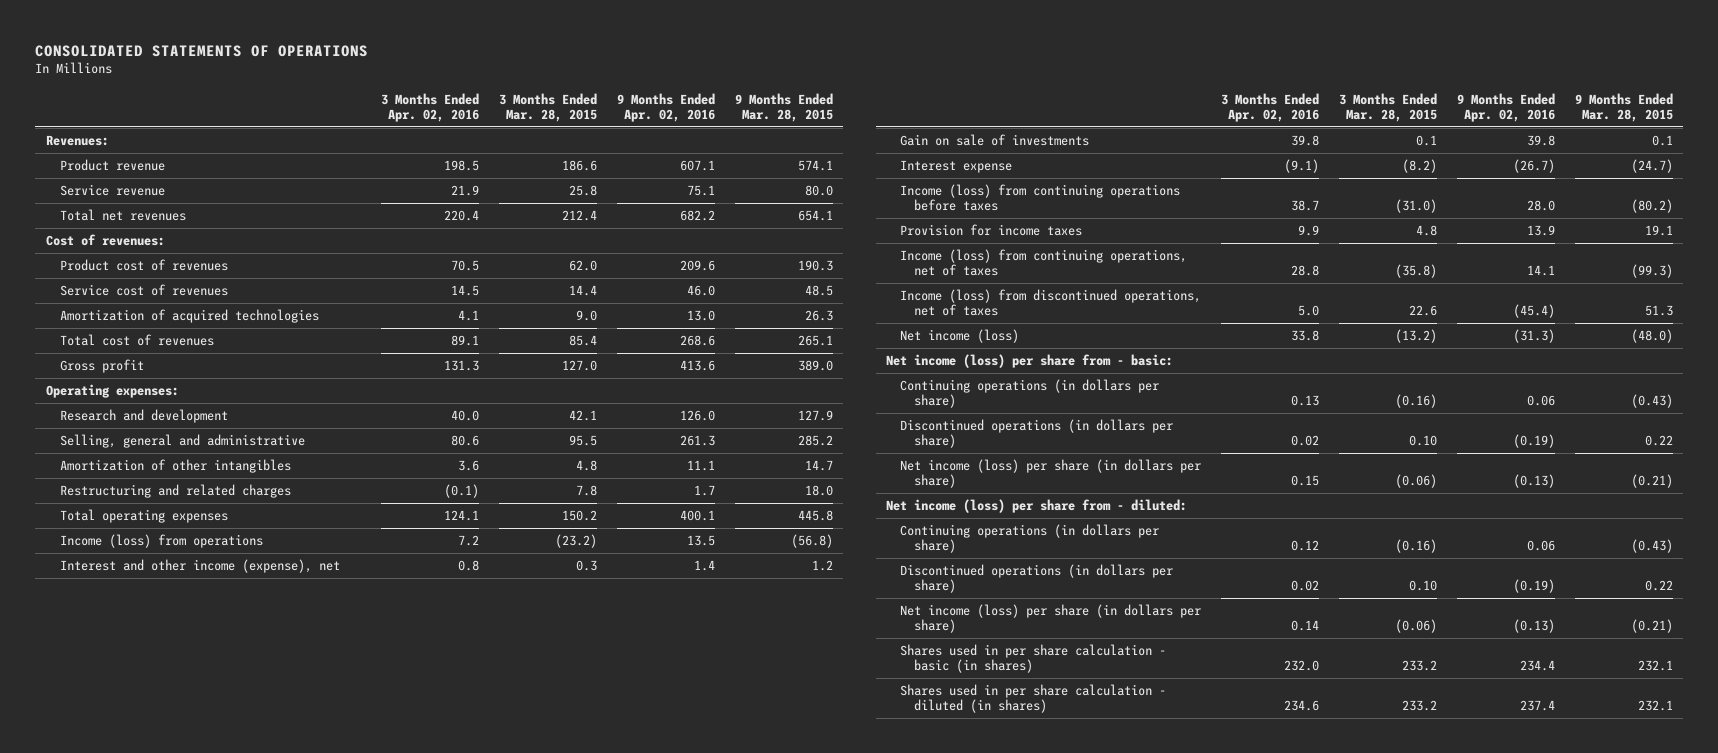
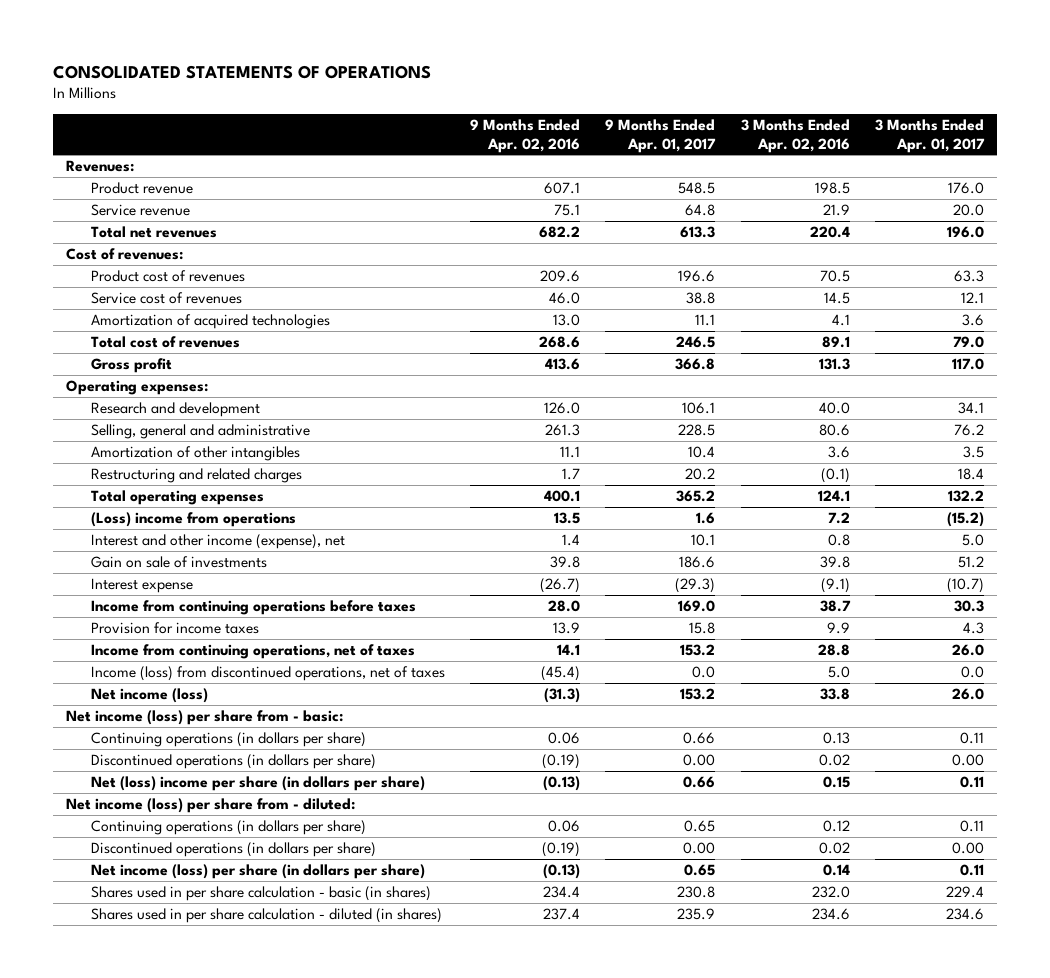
- | 3 Months Ended Apr. 02, 2016 | 3 Months Ended Mar. 28, 2015 | 9 Months Ended Apr. 02, 2016 | 9 Months Ended Mar. 28, 2015
+ | 9 Months Ended Apr. 02, 2016 | 9 Months Ended Apr. 01, 2017 | 3 Months Ended Apr. 02, 2016 | 3 Months Ended Apr. 01, 2017
- Income (loss) from operations | 7.2 | (23.2) | 13.5 | (56.8)
+ (Loss) income from operations | 13.5 | 1.6 | 7.2 | (15.2)
- Income (loss) from continuing operations before taxes | 38.7 | (31.0) | 28.0 | (80.2)
+ Income from continuing operations before taxes | 28.0 | 169.0 | 38.7 | 30.3
- Income (loss) from continuing operations, net of taxes | 28.8 | (35.8) | 14.1 | (99.3)
+ Income from continuing operations, net of taxes | 14.1 | 153.2 | 28.8 | 26.0
- Net income (loss) per share (in dollars per share) | 0.15 | (0.06) | (0.13) | (0.21)
+ Net (loss) income per share (in dollars per share) | (0.13) | 0.66 | 0.15 | 0.11

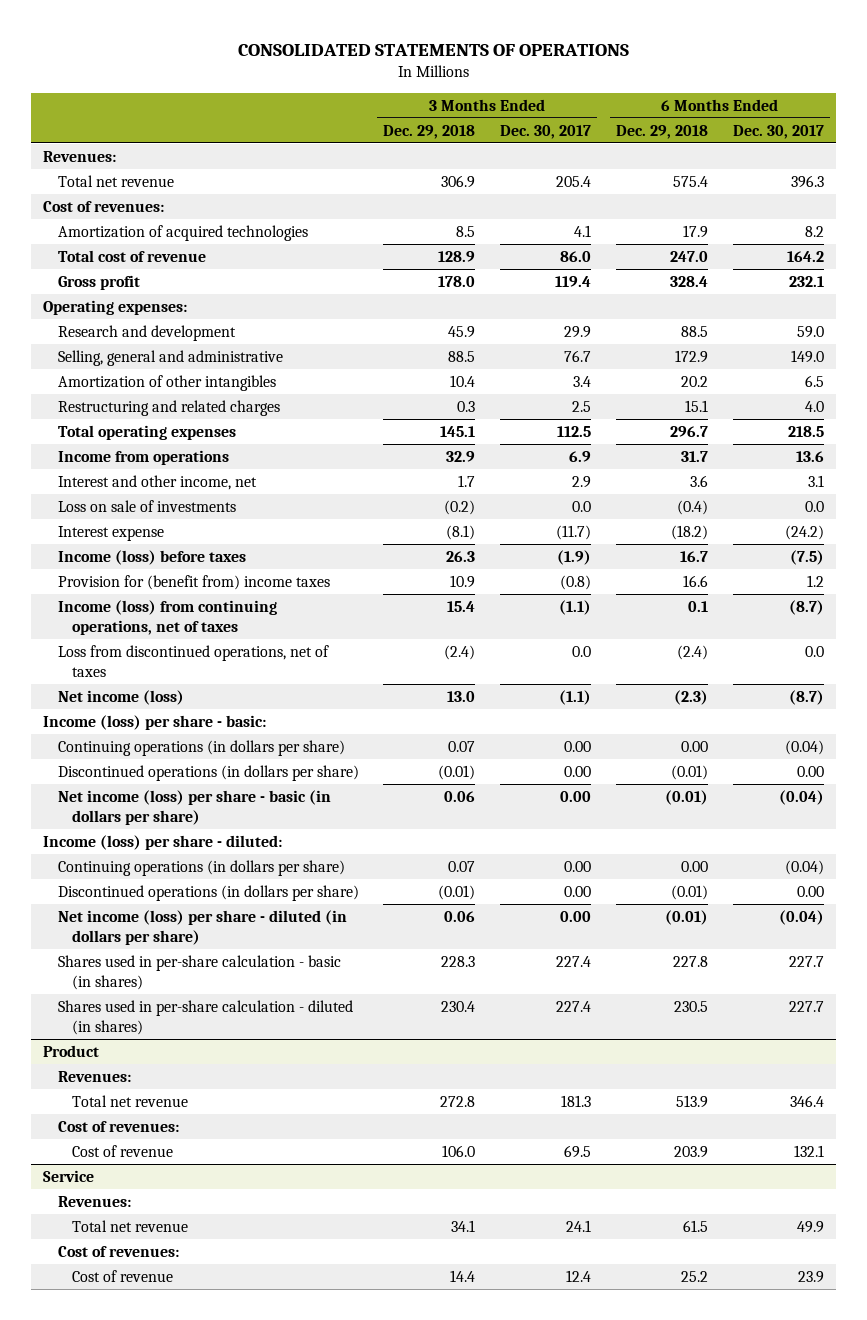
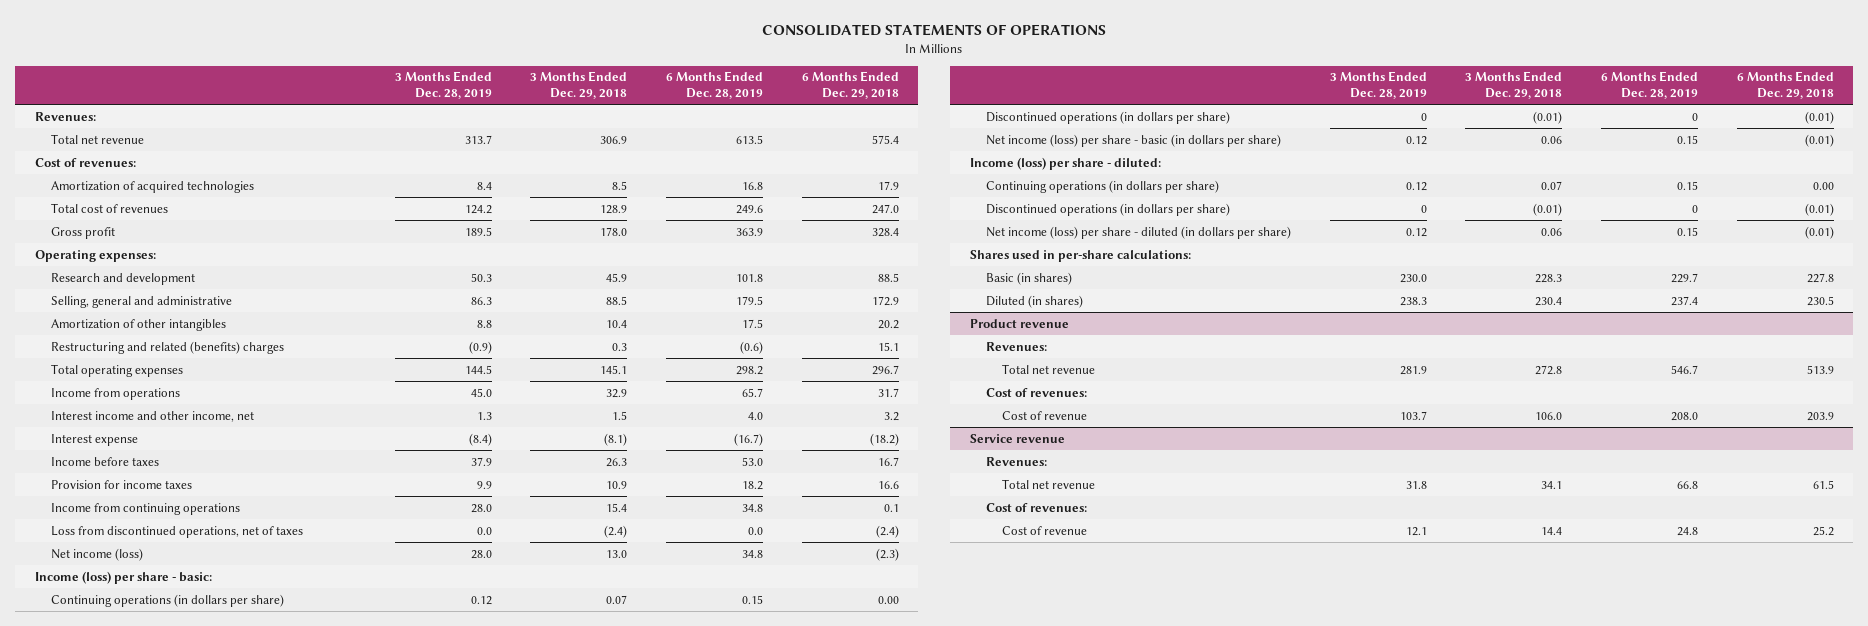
- | 3 Months Ended Dec. 29, 2018 | 3 Months Ended Dec. 30, 2017 | 6 Months Ended Dec. 29, 2018 | 6 Months Ended Dec. 30, 2017
+ | 3 Months Ended Dec. 28, 2019 | 3 Months Ended Dec. 29, 2018 | 6 Months Ended Dec. 28, 2019 | 6 Months Ended Dec. 29, 2018
- Total cost of revenue | 128.9 | 86.0 | 247.0 | 164.2
+ Total cost of revenues | 124.2 | 128.9 | 249.6 | 247.0
- Restructuring and related charges | 0.3 | 2.5 | 15.1 | 4.0
+ Restructuring and related (benefits) charges | (0.9) | 0.3 | (0.6) | 15.1
- Interest and other income, net | 1.7 | 2.9 | 3.6 | 3.1
- Loss on sale of investments | (0.2) | 0.0 | (0.4) | 0.0
+ Interest income and other income, net | 1.3 | 1.5 | 4.0 | 3.2
- Income (loss) before taxes | 26.3 | (1.9) | 16.7 | (7.5)
- Provision for (benefit from) income taxes | 10.9 | (0.8) | 16.6 | 1.2
- Income (loss) from continuing operations, net of taxes | 15.4 | (1.1) | 0.1 | (8.7)
+ Income before taxes | 37.9 | 26.3 | 53.0 | 16.7
+ Provision for income taxes | 9.9 | 10.9 | 18.2 | 16.6
+ Income from continuing operations | 28.0 | 15.4 | 34.8 | 0.1
- Shares used in per-share calculation - basic (in shares) | 228.3 | 227.4 | 227.8 | 227.7
- Shares used in per-share calculation - diluted (in shares) | 230.4 | 227.4 | 230.5 | 227.7
- Product
+ Shares used in per-share calculations:
+ Basic (in shares) | 230.0 | 228.3 | 229.7 | 227.8
+ Diluted (in shares) | 238.3 | 230.4 | 237.4 | 230.5
+ Product revenue
- Service
+ Service revenue

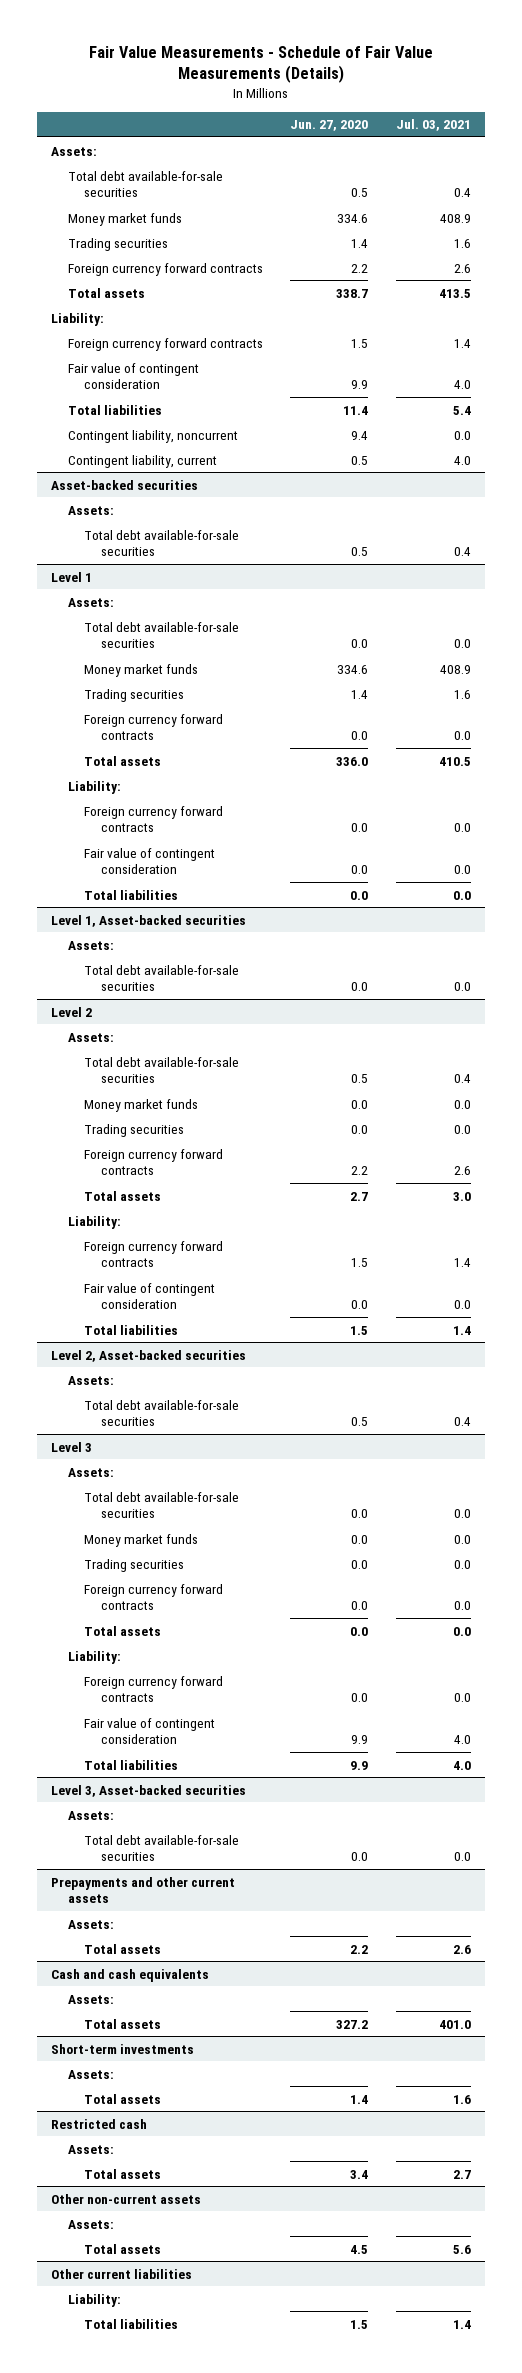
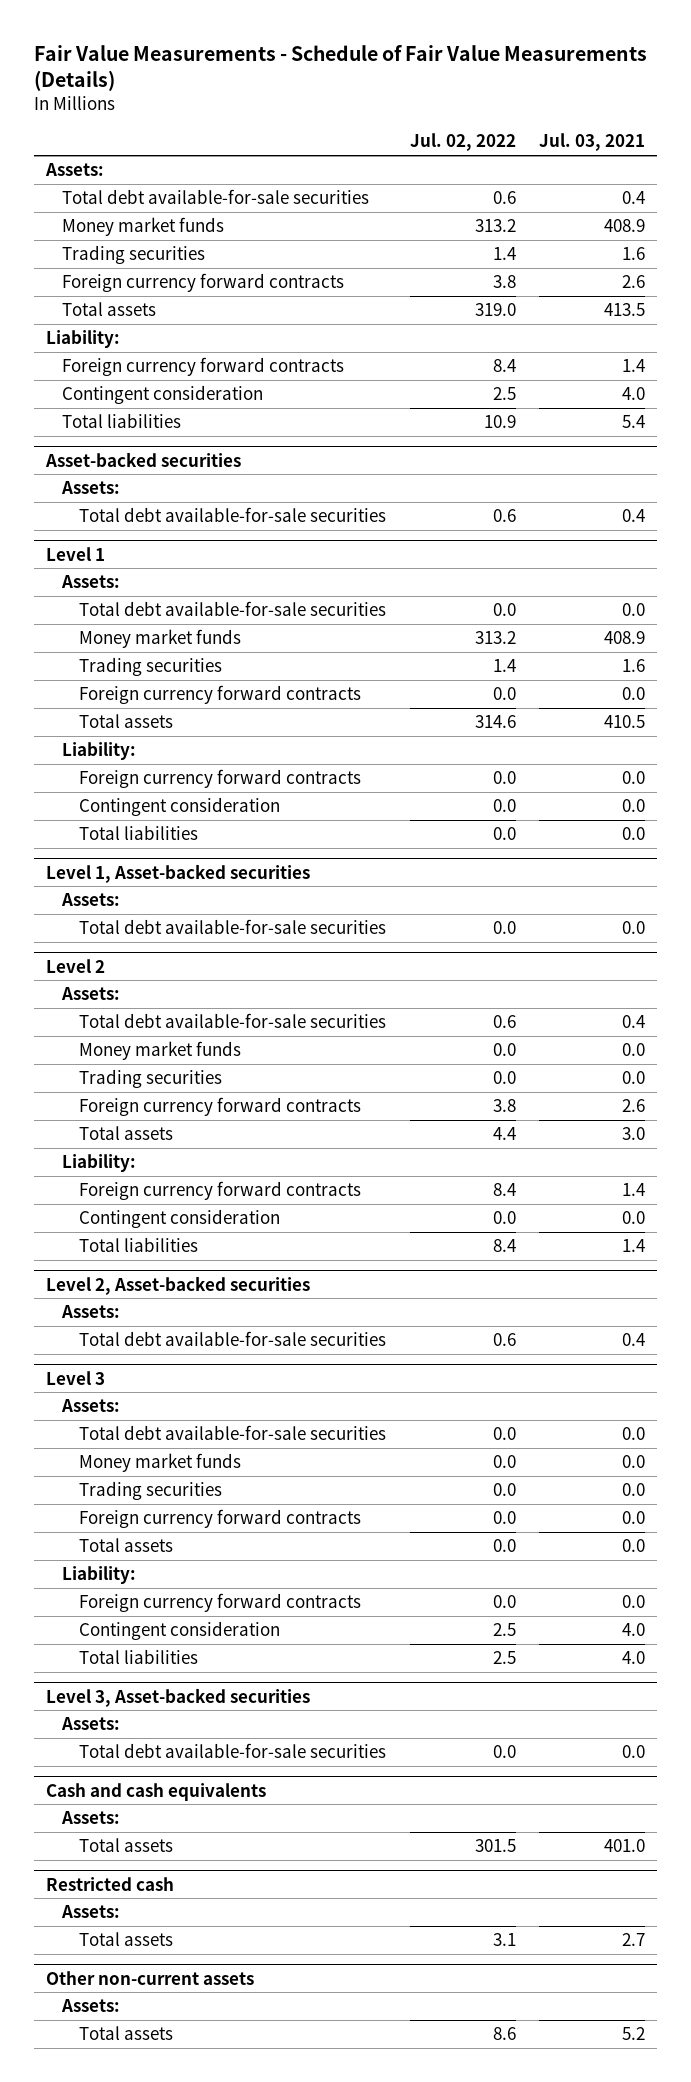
- | Jun. 27, 2020 | Jul. 03, 2021
+ | Jul. 02, 2022 | Jul. 03, 2021
- Fair value of contingent consideration | 9.9 | 4.0
+ Contingent consideration | 2.5 | 4.0
- Contingent liability, noncurrent | 9.4 | 0.0
- Contingent liability, current | 0.5 | 4.0
@ Level 1
- Fair value of contingent consideration | 0.0 | 0.0
+ Contingent consideration | 0.0 | 0.0
@ Level 2
- Fair value of contingent consideration | 0.0 | 0.0
+ Contingent consideration | 0.0 | 0.0
@ Level 3
- Fair value of contingent consideration | 9.9 | 4.0
+ Contingent consideration | 2.5 | 4.0
- Prepayments and other current assets
- Assets:
- Total assets | 2.2 | 2.6
- Short-term investments
- Assets:
- Total assets | 1.4 | 1.6
@ Other non-current assets
- Total assets | 4.5 | 5.6
- Other current liabilities
- Liability:
- Total liabilities | 1.5 | 1.4
@ Other non-current assets
+ Total assets | 8.6 | 5.2

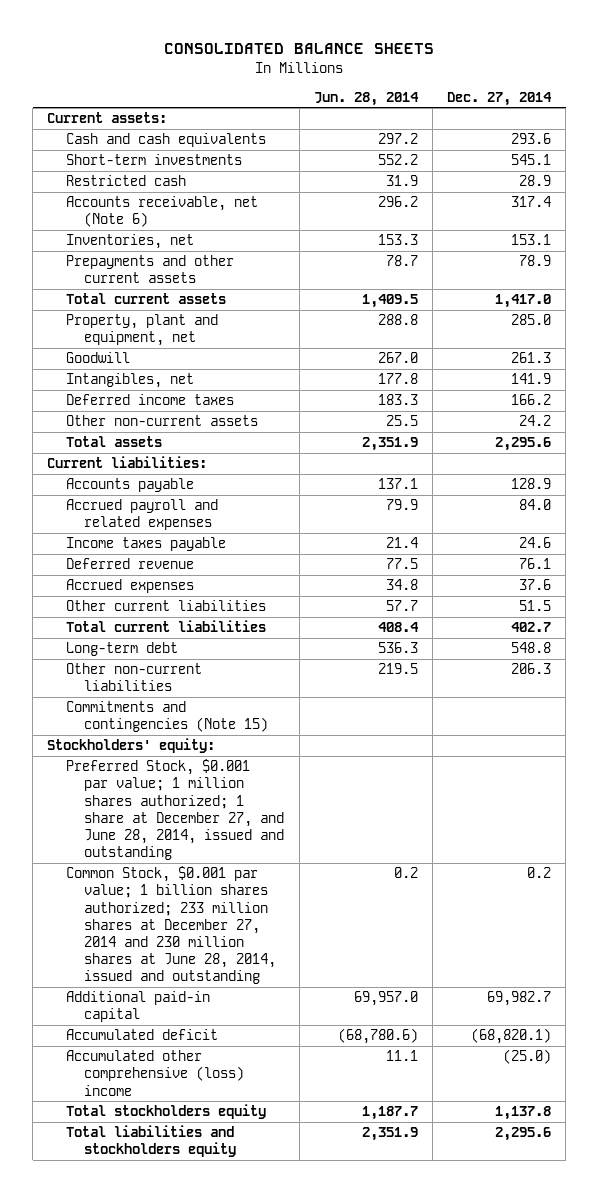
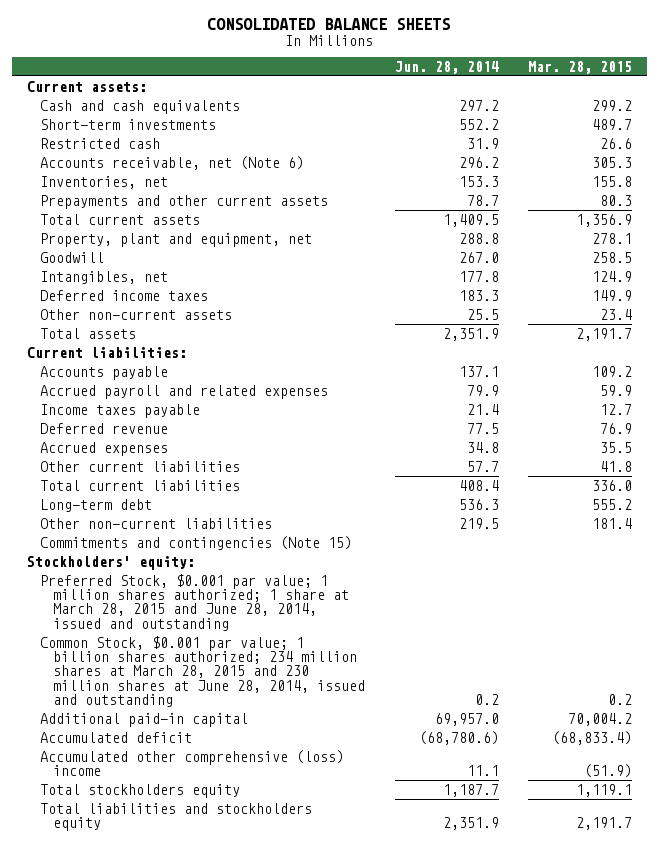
- | Jun. 28, 2014 | Dec. 27, 2014
+ | Jun. 28, 2014 | Mar. 28, 2015
- Preferred Stock, $0.001 par value; 1 million shares authorized; 1 share at December 27, and June 28, 2014, issued and outstanding
- Common Stock, $0.001 par value; 1 billion shares authorized; 233 million shares at December 27, 2014 and 230 million shares at June 28, 2014, issued and outstanding | 0.2 | 0.2
+ Preferred Stock, $0.001 par value; 1 million shares authorized; 1 share at March 28, 2015 and June 28, 2014, issued and outstanding
+ Common Stock, $0.001 par value; 1 billion shares authorized; 234 million shares at March 28, 2015 and 230 million shares at June 28, 2014, issued and outstanding | 0.2 | 0.2

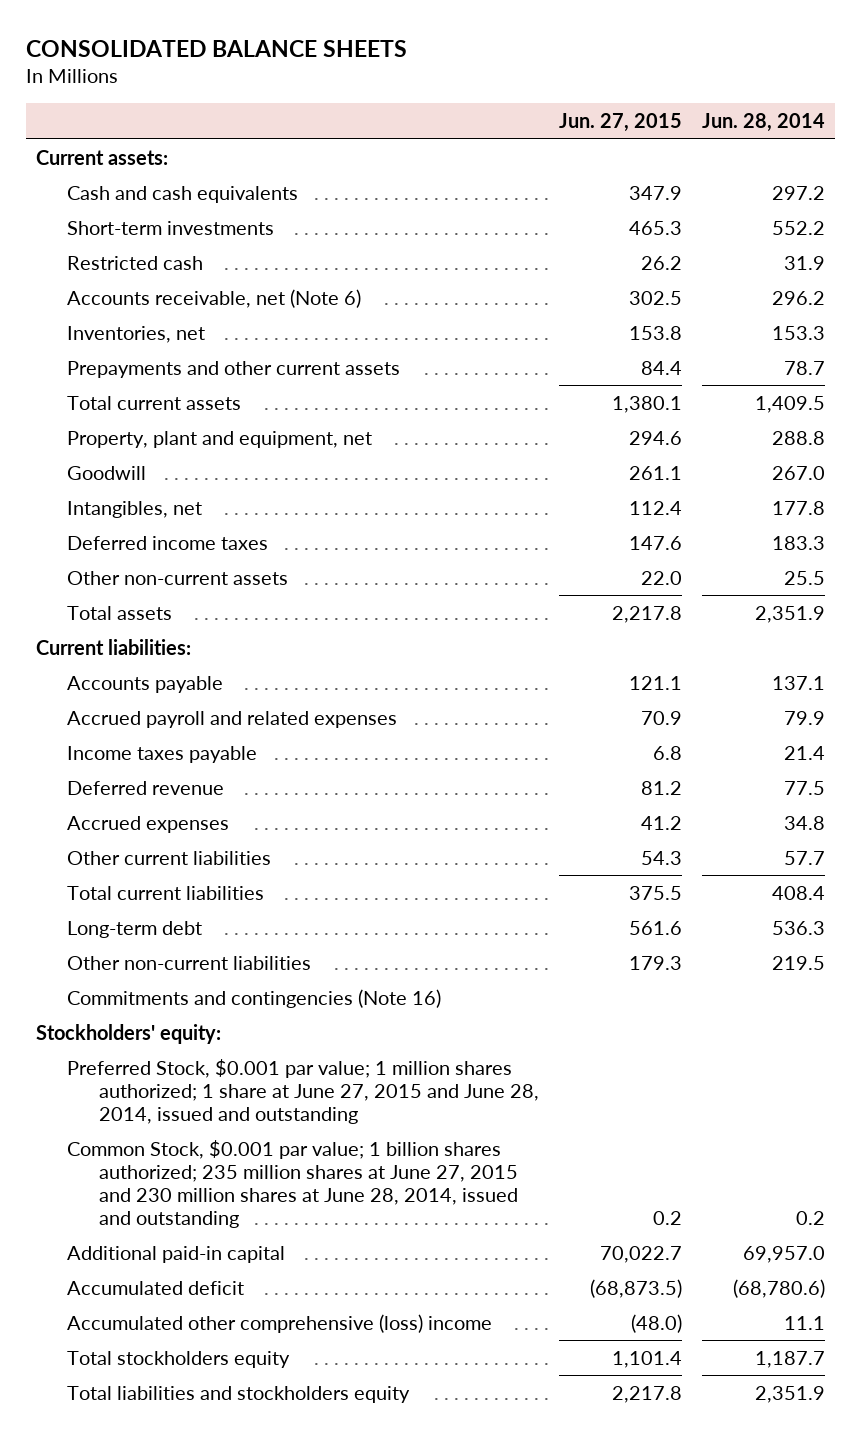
- | Jun. 28, 2014 | Mar. 28, 2015
+ | Jun. 27, 2015 | Jun. 28, 2014
- Commitments and contingencies (Note 15)
+ Commitments and contingencies (Note 16)
- Preferred Stock, $0.001 par value; 1 million shares authorized; 1 share at March 28, 2015 and June 28, 2014, issued and outstanding
- Common Stock, $0.001 par value; 1 billion shares authorized; 234 million shares at March 28, 2015 and 230 million shares at June 28, 2014, issued and outstanding | 0.2 | 0.2
+ Preferred Stock, $0.001 par value; 1 million shares authorized; 1 share at June 27, 2015 and June 28, 2014, issued and outstanding
+ Common Stock, $0.001 par value; 1 billion shares authorized; 235 million shares at June 27, 2015 and 230 million shares at June 28, 2014, issued and outstanding | 0.2 | 0.2

